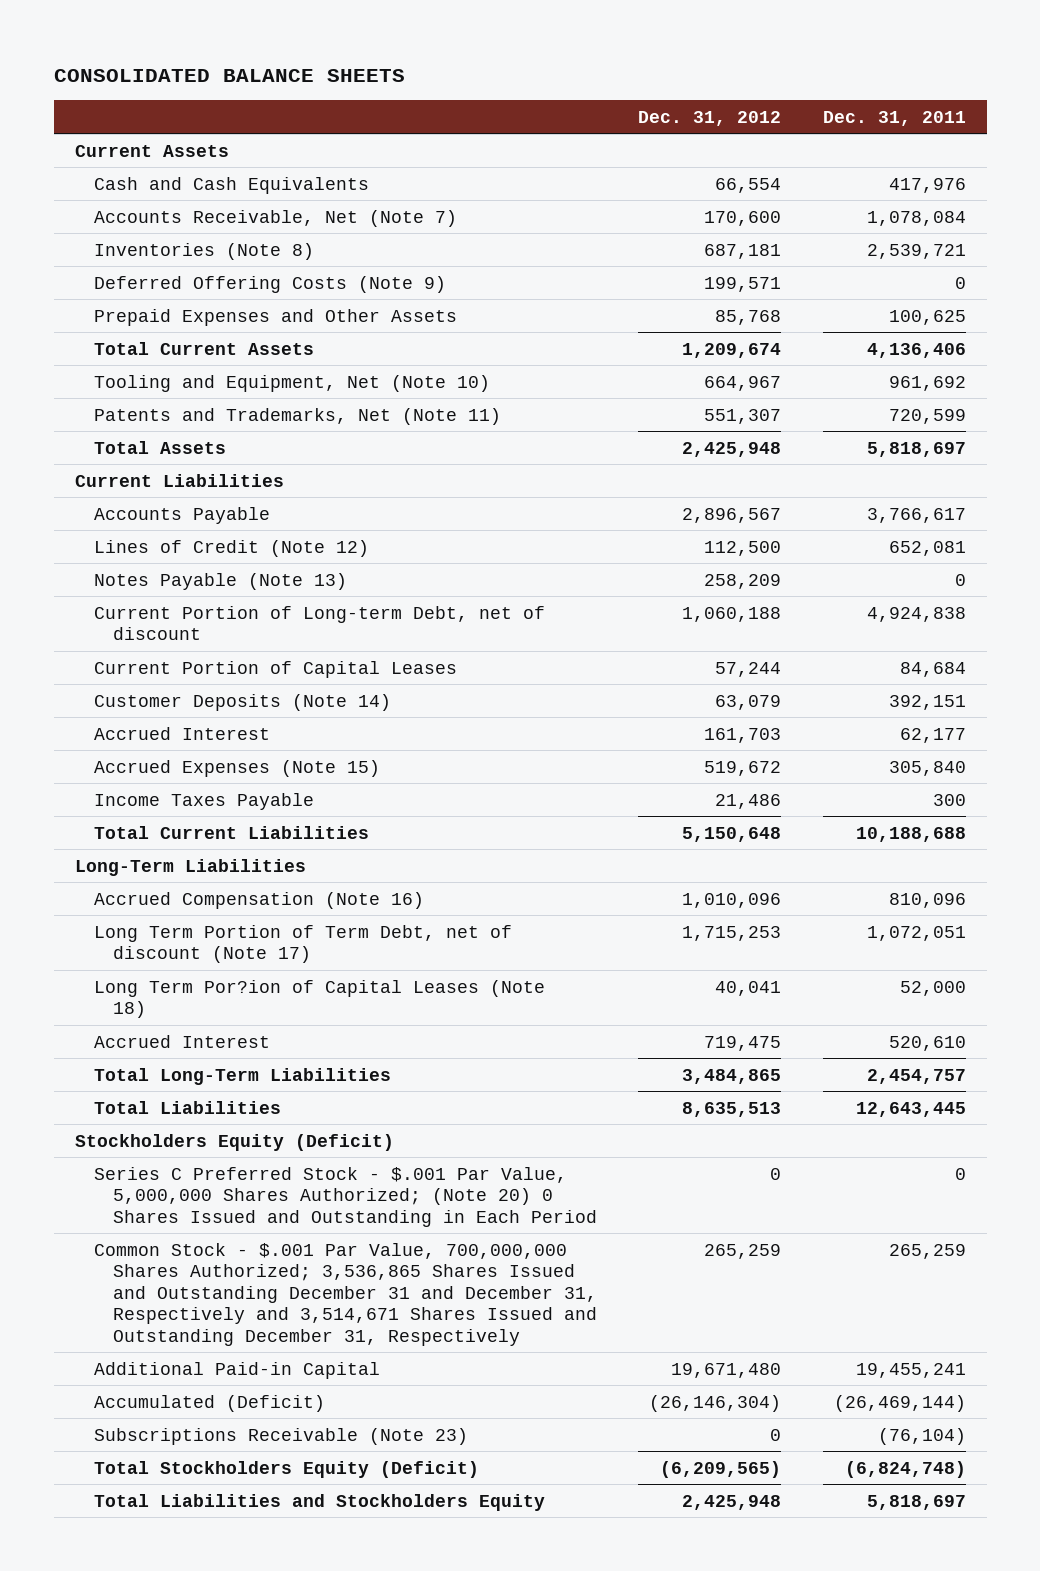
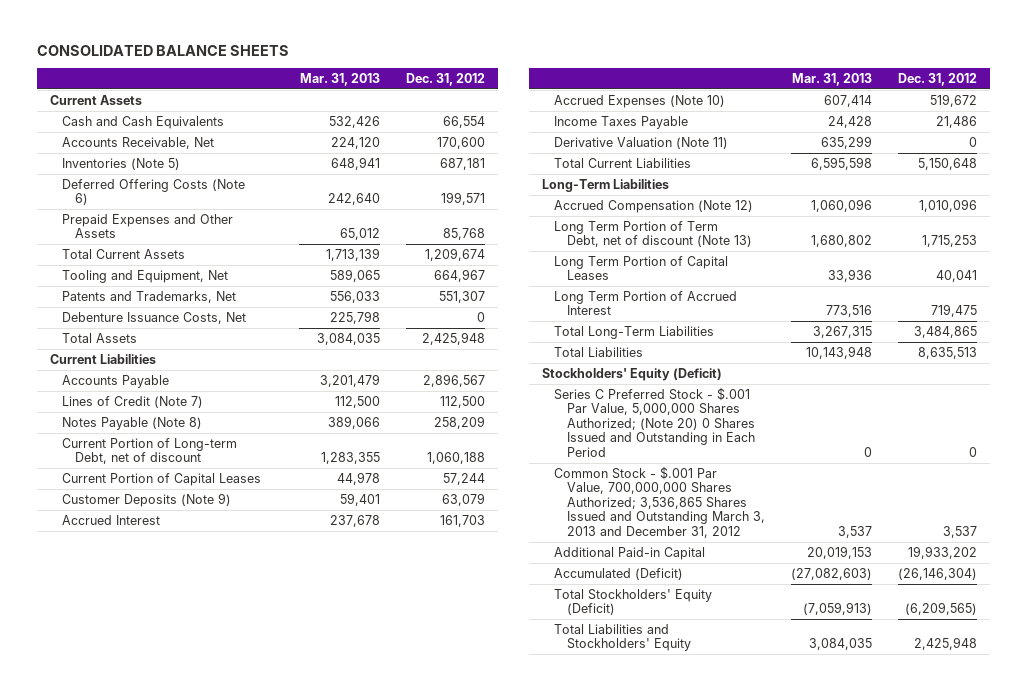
- | Dec. 31, 2012 | Dec. 31, 2011
+ | Mar. 31, 2013 | Dec. 31, 2012
- Accounts Receivable, Net (Note 7) | 170,600 | 1,078,084
- Inventories (Note 8) | 687,181 | 2,539,721
- Deferred Offering Costs (Note 9) | 199,571 | 0
+ Accounts Receivable, Net | 224,120 | 170,600
+ Inventories (Note 5) | 648,941 | 687,181
+ Deferred Offering Costs (Note 6) | 242,640 | 199,571
- Tooling and Equipment, Net (Note 10) | 664,967 | 961,692
- Patents and Trademarks, Net (Note 11) | 551,307 | 720,599
+ Tooling and Equipment, Net | 589,065 | 664,967
+ Patents and Trademarks, Net | 556,033 | 551,307
+ Debenture Issuance Costs, Net | 225,798 | 0
- Lines of Credit (Note 12) | 112,500 | 652,081
- Notes Payable (Note 13) | 258,209 | 0
+ Lines of Credit (Note 7) | 112,500 | 112,500
+ Notes Payable (Note 8) | 389,066 | 258,209
- Customer Deposits (Note 14) | 63,079 | 392,151
+ Customer Deposits (Note 9) | 59,401 | 63,079
- Accrued Expenses (Note 15) | 519,672 | 305,840
+ Accrued Expenses (Note 10) | 607,414 | 519,672
+ Derivative Valuation (Note 11) | 635,299 | 0
- Accrued Compensation (Note 16) | 1,010,096 | 810,096
- Long Term Portion of Term Debt, net of discount (Note 17) | 1,715,253 | 1,072,051
- Long Term Por?ion of Capital Leases (Note 18) | 40,041 | 52,000
- Accrued Interest | 719,475 | 520,610
+ Accrued Compensation (Note 12) | 1,060,096 | 1,010,096
+ Long Term Portion of Term Debt, net of discount (Note 13) | 1,680,802 | 1,715,253
+ Long Term Portion of Capital Leases | 33,936 | 40,041
+ Long Term Portion of Accrued Interest | 773,516 | 719,475
- Stockholders Equity (Deficit)
+ Stockholders' Equity (Deficit)
- Common Stock - $.001 Par Value, 700,000,000 Shares Authorized; 3,536,865 Shares Issued and Outstanding December 31 and December 31, Respectively and 3,514,671 Shares Issued and Outstanding December 31, Respectively | 265,259 | 265,259
- Additional Paid-in Capital | 19,671,480 | 19,455,241
+ Common Stock - $.001 Par Value, 700,000,000 Shares Authorized; 3,536,865 Shares Issued and Outstanding March 3, 2013 and December 31, 2012 | 3,537 | 3,537
+ Additional Paid-in Capital | 20,019,153 | 19,933,202
- Subscriptions Receivable (Note 23) | 0 | (76,104)
- Total Stockholders Equity (Deficit) | (6,209,565) | (6,824,748)
- Total Liabilities and Stockholders Equity | 2,425,948 | 5,818,697
+ Total Stockholders' Equity (Deficit) | (7,059,913) | (6,209,565)
+ Total Liabilities and Stockholders' Equity | 3,084,035 | 2,425,948

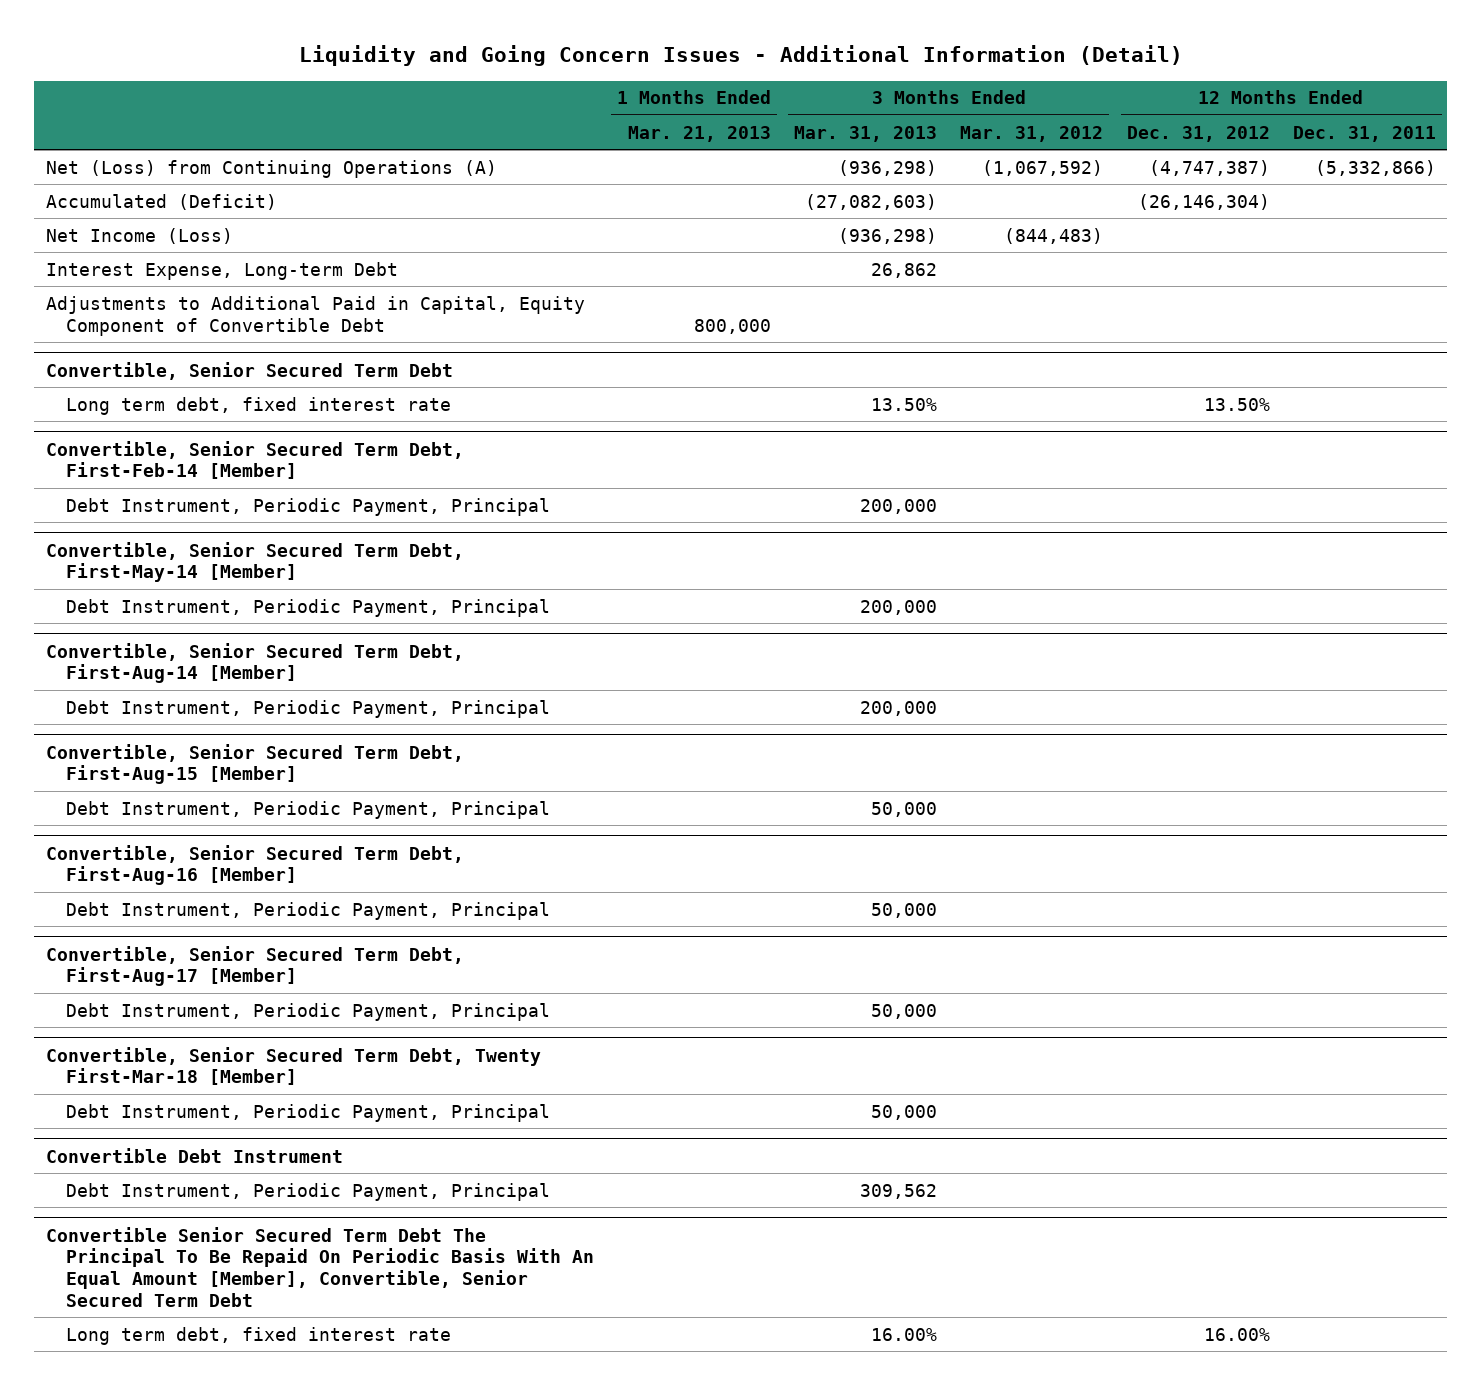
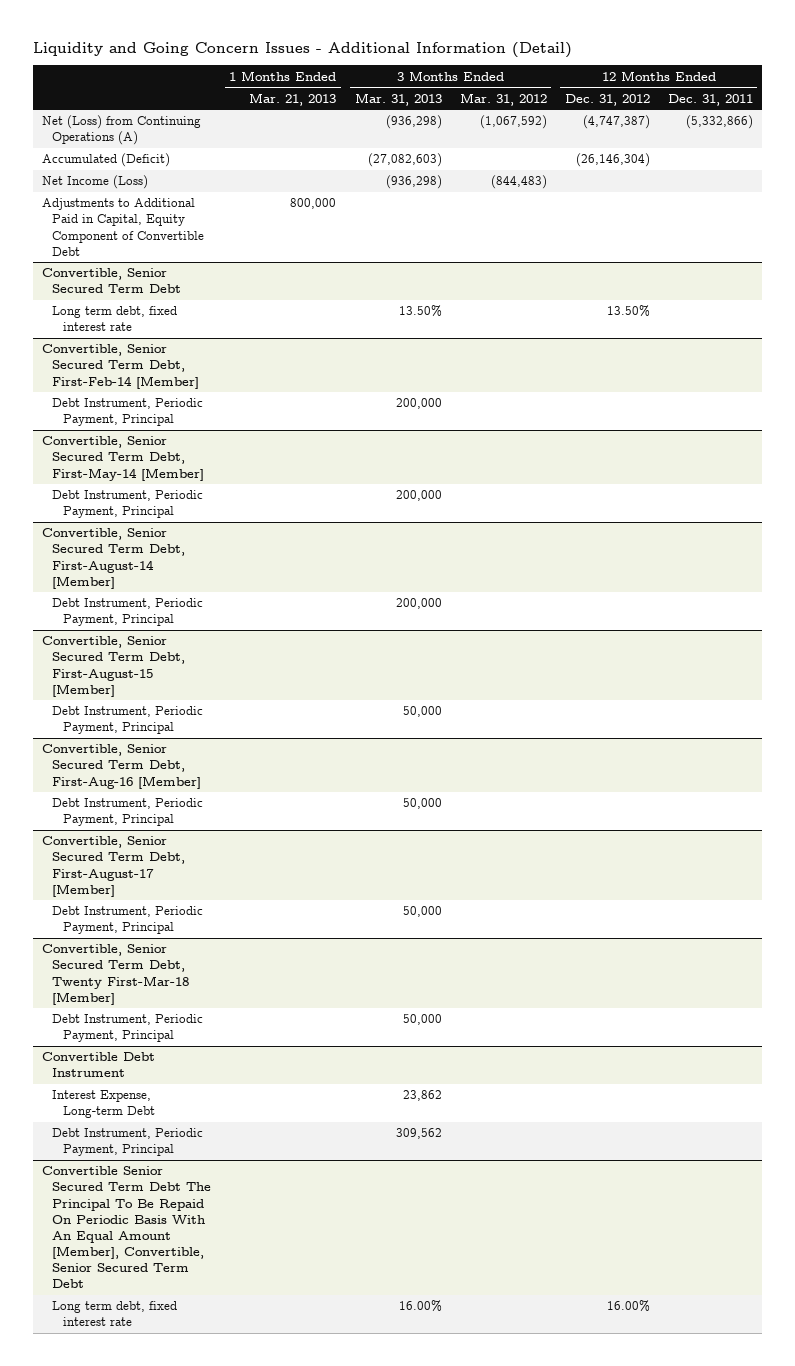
- Interest Expense, Long-term Debt | | 26,862 | | |
- Convertible, Senior Secured Term Debt, First-Aug-14 [Member]
+ Convertible, Senior Secured Term Debt, First-August-14 [Member]
- Convertible, Senior Secured Term Debt, First-Aug-15 [Member]
+ Convertible, Senior Secured Term Debt, First-August-15 [Member]
- Convertible, Senior Secured Term Debt, First-Aug-17 [Member]
+ Convertible, Senior Secured Term Debt, First-August-17 [Member]
@ Convertible Debt Instrument
+ Interest Expense, Long-term Debt | | 23,862 | | |

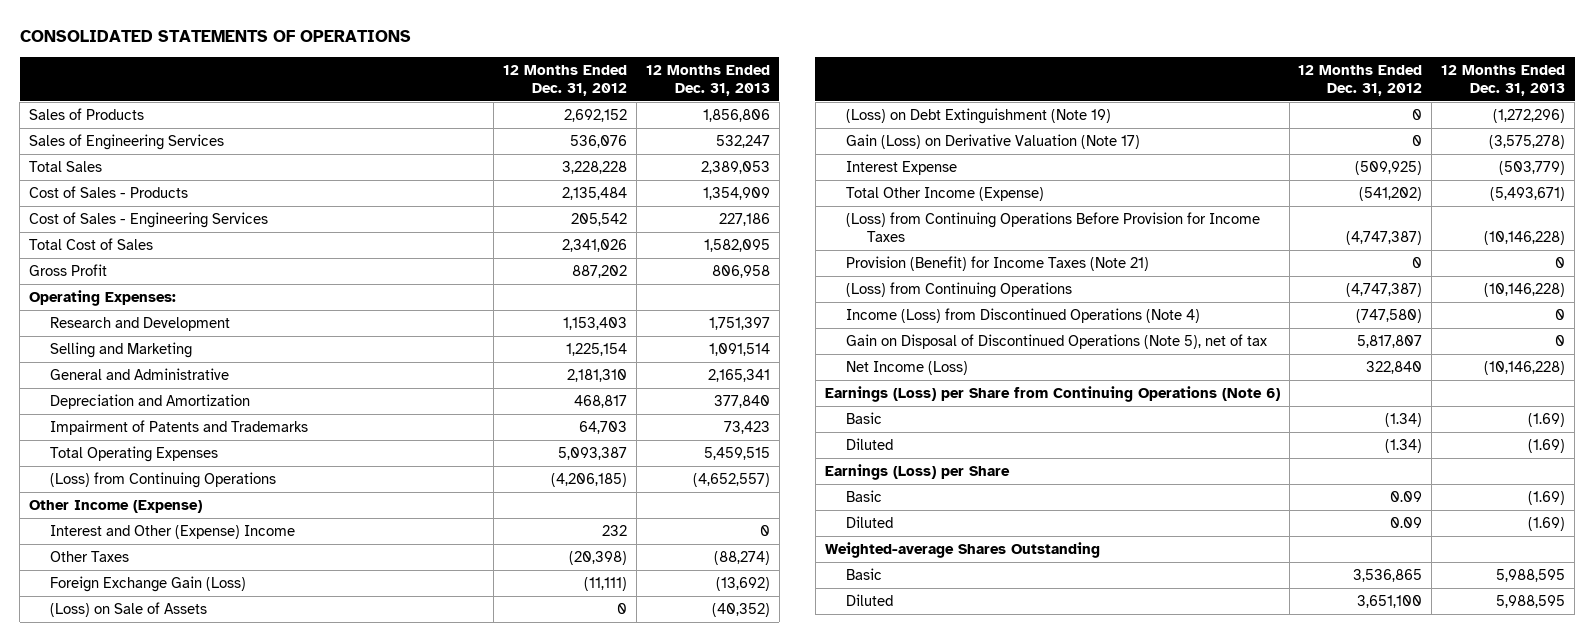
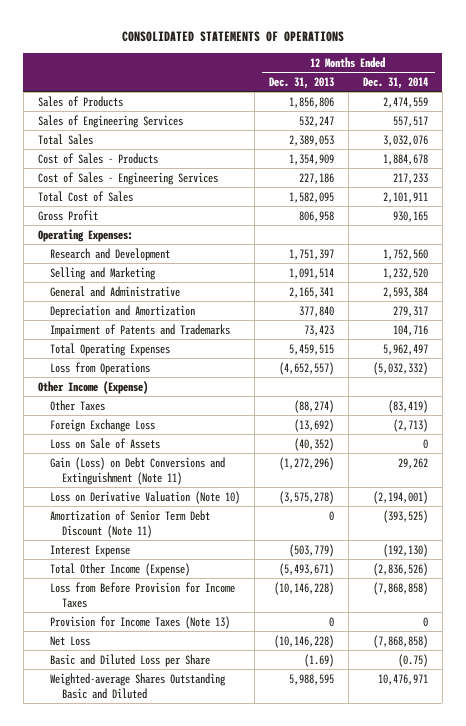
- | 12 Months Ended Dec. 31, 2012 | 12 Months Ended Dec. 31, 2013
+ | 12 Months Ended Dec. 31, 2013 | 12 Months Ended Dec. 31, 2014
- (Loss) from Continuing Operations | (4,206,185) | (4,652,557)
+ Loss from Operations | (4,652,557) | (5,032,332)
- Interest and Other (Expense) Income | 232 | 0
- Foreign Exchange Gain (Loss) | (11,111) | (13,692)
- (Loss) on Sale of Assets | 0 | (40,352)
- (Loss) on Debt Extinguishment (Note 19) | 0 | (1,272,296)
- Gain (Loss) on Derivative Valuation (Note 17) | 0 | (3,575,278)
+ Foreign Exchange Loss | (13,692) | (2,713)
+ Loss on Sale of Assets | (40,352) | 0
+ Gain (Loss) on Debt Conversions and Extinguishment (Note 11) | (1,272,296) | 29,262
+ Loss on Derivative Valuation (Note 10) | (3,575,278) | (2,194,001)
+ Amortization of Senior Term Debt Discount (Note 11) | 0 | (393,525)
- (Loss) from Continuing Operations Before Provision for Income Taxes | (4,747,387) | (10,146,228)
- Provision (Benefit) for Income Taxes (Note 21) | 0 | 0
- (Loss) from Continuing Operations | (4,747,387) | (10,146,228)
- Income (Loss) from Discontinued Operations (Note 4) | (747,580) | 0
- Gain on Disposal of Discontinued Operations (Note 5), net of tax | 5,817,807 | 0
- Net Income (Loss) | 322,840 | (10,146,228)
- Earnings (Loss) per Share from Continuing Operations (Note 6)
- Basic | (1.34) | (1.69)
- Diluted | (1.34) | (1.69)
- Earnings (Loss) per Share
- Basic | 0.09 | (1.69)
- Diluted | 0.09 | (1.69)
- Weighted-average Shares Outstanding
- Basic | 3,536,865 | 5,988,595
- Diluted | 3,651,100 | 5,988,595
+ Loss from Before Provision for Income Taxes | (10,146,228) | (7,868,858)
+ Provision for Income Taxes (Note 13) | 0 | 0
+ Net Loss | (10,146,228) | (7,868,858)
+ Basic and Diluted Loss per Share | (1.69) | (0.75)
+ Weighted-average Shares Outstanding Basic and Diluted | 5,988,595 | 10,476,971

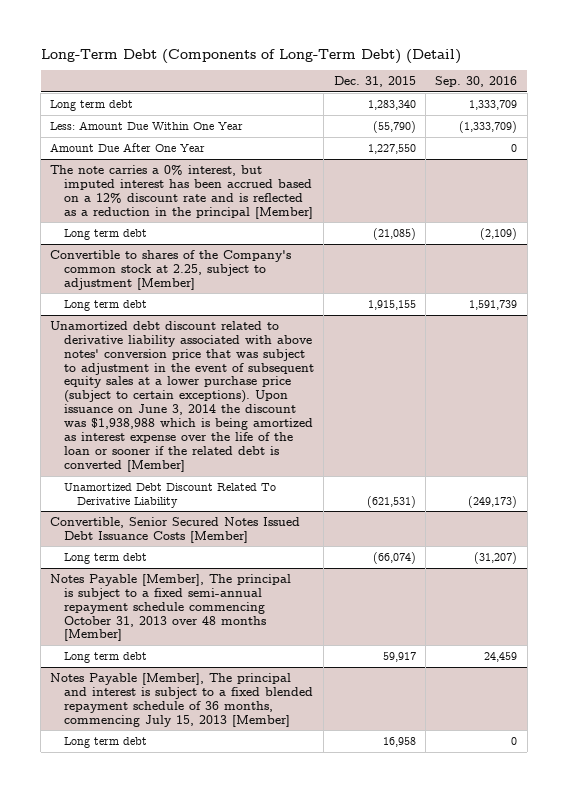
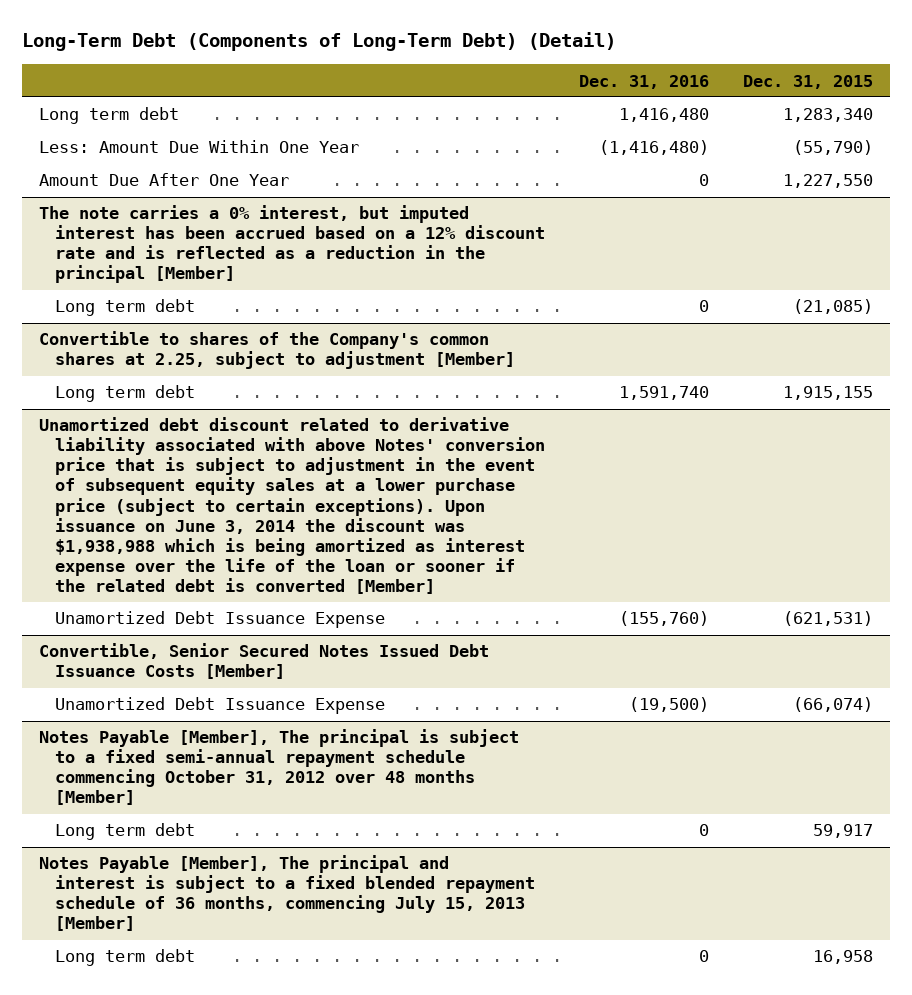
- | Dec. 31, 2015 | Sep. 30, 2016
+ | Dec. 31, 2016 | Dec. 31, 2015
- Convertible to shares of the Company's common stock at 2.25, subject to adjustment [Member]
+ Convertible to shares of the Company's common shares at 2.25, subject to adjustment [Member]
- Unamortized debt discount related to derivative liability associated with above notes' conversion price that was subject to adjustment in the event of subsequent equity sales at a lower purchase price (subject to certain exceptions). Upon issuance on June 3, 2014 the discount was $1,938,988 which is being amortized as interest expense over the life of the loan or sooner if the related debt is converted [Member]
- Unamortized Debt Discount Related To Derivative Liability | (621,531) | (249,173)
+ Unamortized debt discount related to derivative liability associated with above Notes' conversion price that is subject to adjustment in the event of subsequent equity sales at a lower purchase price (subject to certain exceptions). Upon issuance on June 3, 2014 the discount was $1,938,988 which is being amortized as interest expense over the life of the loan or sooner if the related debt is converted [Member]
+ Unamortized Debt Issuance Expense | (155,760) | (621,531)
@ Convertible, Senior Secured Notes Issued Debt Issuance Costs [Member]
- Long term debt | (66,074) | (31,207)
- Notes Payable [Member], The principal is subject to a fixed semi-annual repayment schedule commencing October 31, 2013 over 48 months [Member]
@ Convertible, Senior Secured Notes Issued Debt Issuance Costs [Member]
+ Unamortized Debt Issuance Expense | (19,500) | (66,074)
+ Notes Payable [Member], The principal is subject to a fixed semi-annual repayment schedule commencing October 31, 2012 over 48 months [Member]

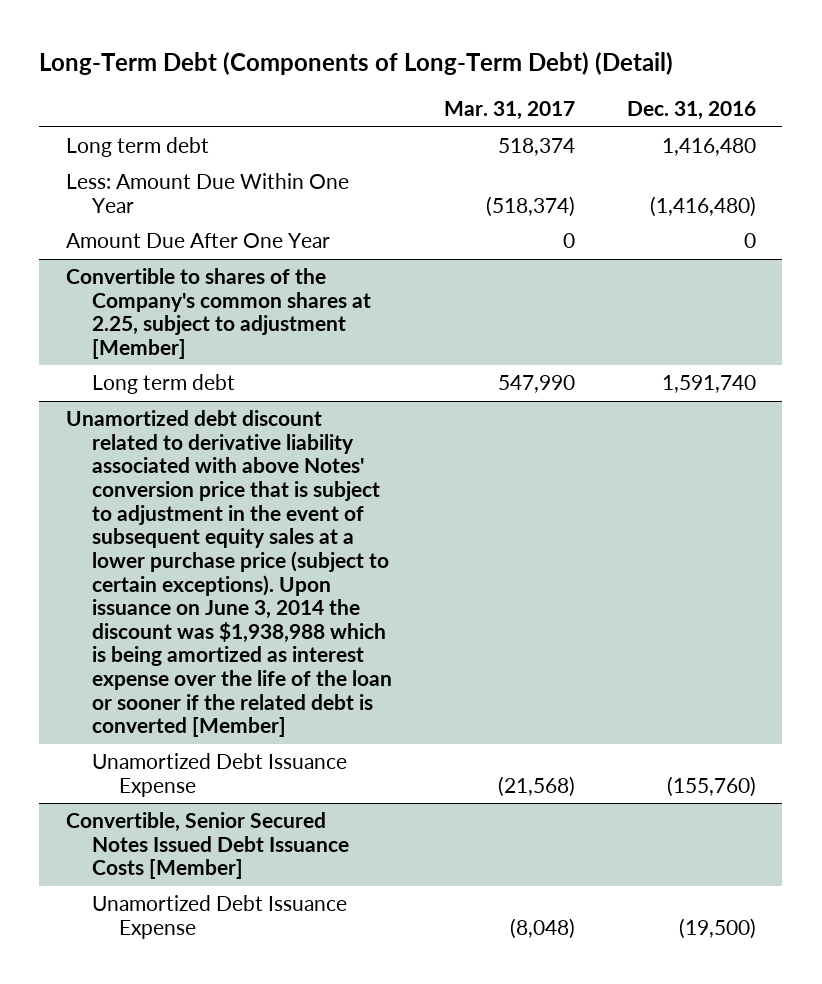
- | Dec. 31, 2016 | Dec. 31, 2015
+ | Mar. 31, 2017 | Dec. 31, 2016
- The note carries a 0% interest, but imputed interest has been accrued based on a 12% discount rate and is reflected as a reduction in the principal [Member]
- Long term debt | 0 | (21,085)
- Notes Payable [Member], The principal is subject to a fixed semi-annual repayment schedule commencing October 31, 2012 over 48 months [Member]
- Long term debt | 0 | 59,917
- Notes Payable [Member], The principal and interest is subject to a fixed blended repayment schedule of 36 months, commencing July 15, 2013 [Member]
- Long term debt | 0 | 16,958

